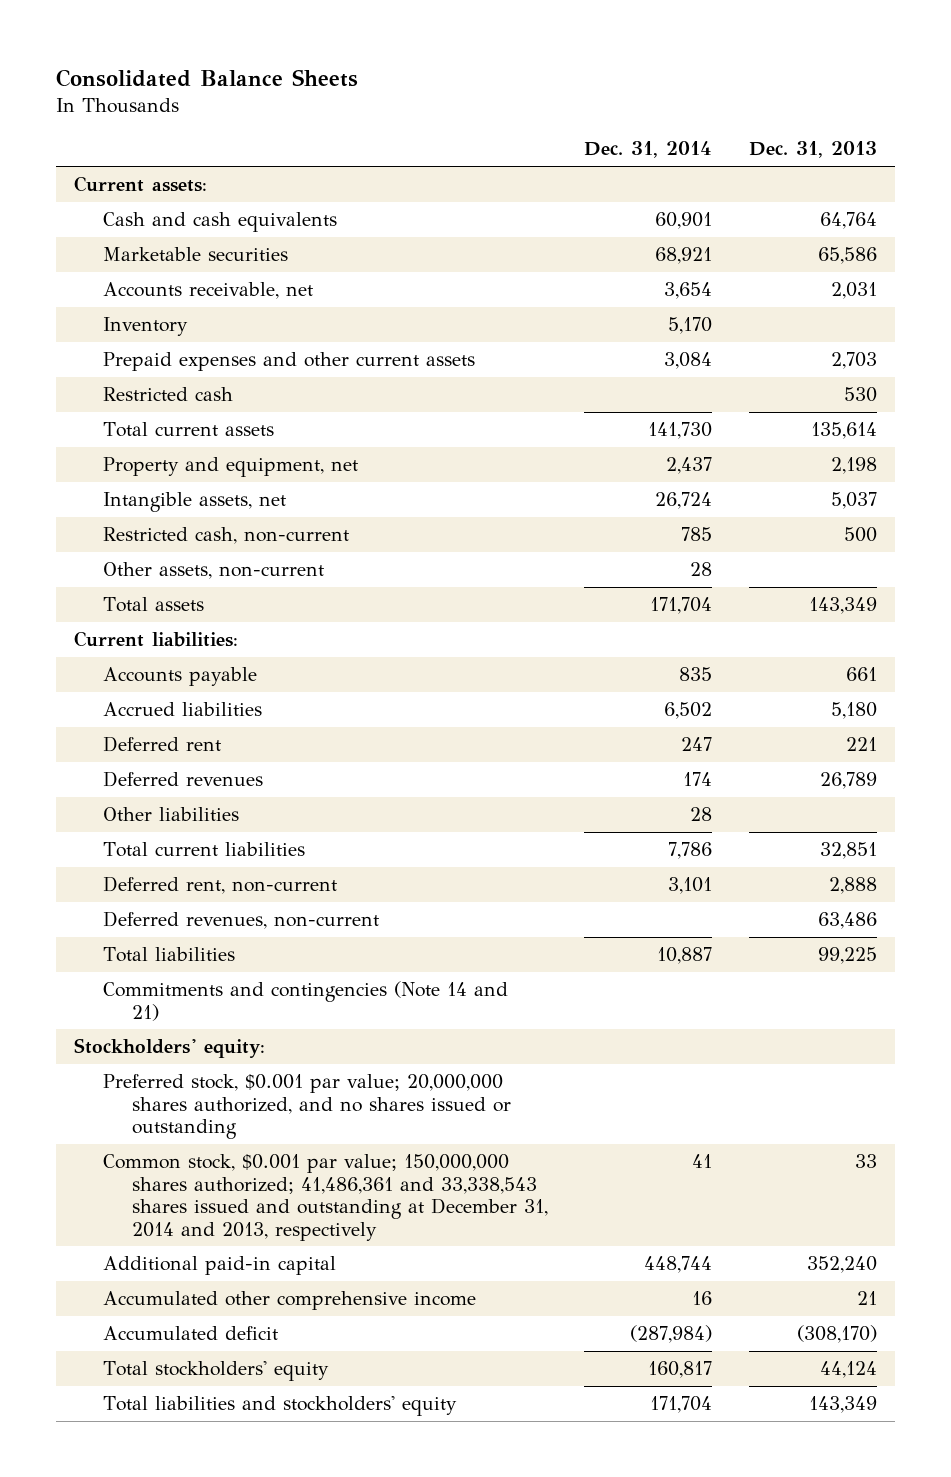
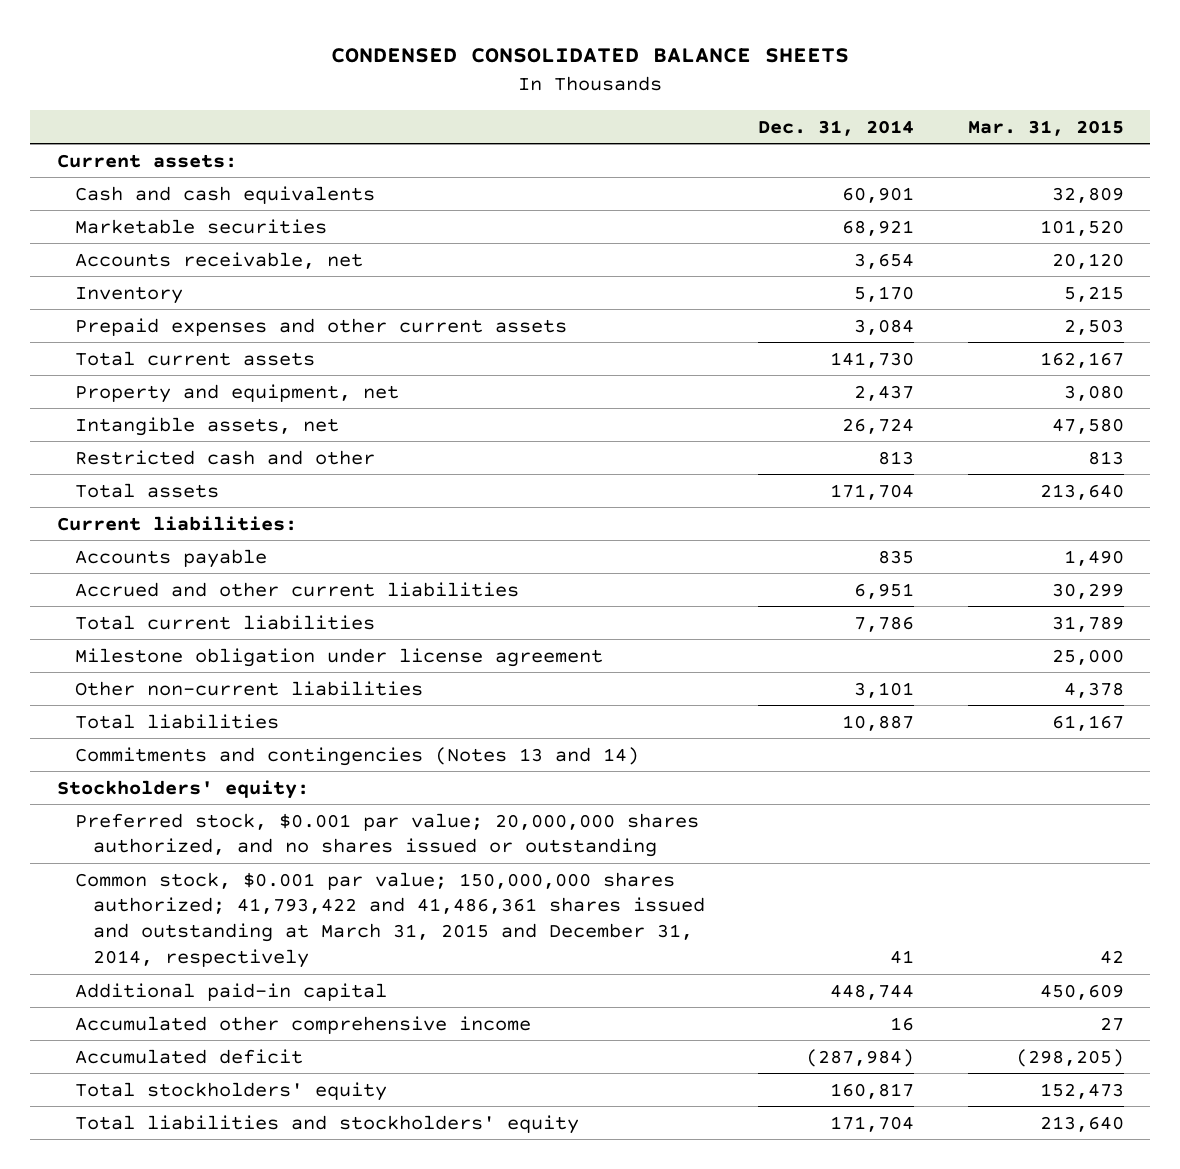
- Consolidated Balance Sheets
+ CONDENSED CONSOLIDATED BALANCE SHEETS
- | Dec. 31, 2014 | Dec. 31, 2013
+ | Dec. 31, 2014 | Mar. 31, 2015
- Restricted cash | | 530
- Restricted cash, non-current | 785 | 500
- Other assets, non-current | 28 |
+ Restricted cash and other | 813 | 813
- Accrued liabilities | 6,502 | 5,180
- Deferred rent | 247 | 221
- Deferred revenues | 174 | 26,789
- Other liabilities | 28 |
+ Accrued and other current liabilities | 6,951 | 30,299
- Deferred rent, non-current | 3,101 | 2,888
- Deferred revenues, non-current | | 63,486
+ Milestone obligation under license agreement | | 25,000
+ Other non-current liabilities | 3,101 | 4,378
- Commitments and contingencies (Note 14 and 21)
+ Commitments and contingencies (Notes 13 and 14)
- Common stock, $0.001 par value; 150,000,000 shares authorized; 41,486,361 and 33,338,543 shares issued and outstanding at December 31, 2014 and 2013, respectively | 41 | 33
+ Common stock, $0.001 par value; 150,000,000 shares authorized; 41,793,422 and 41,486,361 shares issued and outstanding at March 31, 2015 and December 31, 2014, respectively | 41 | 42

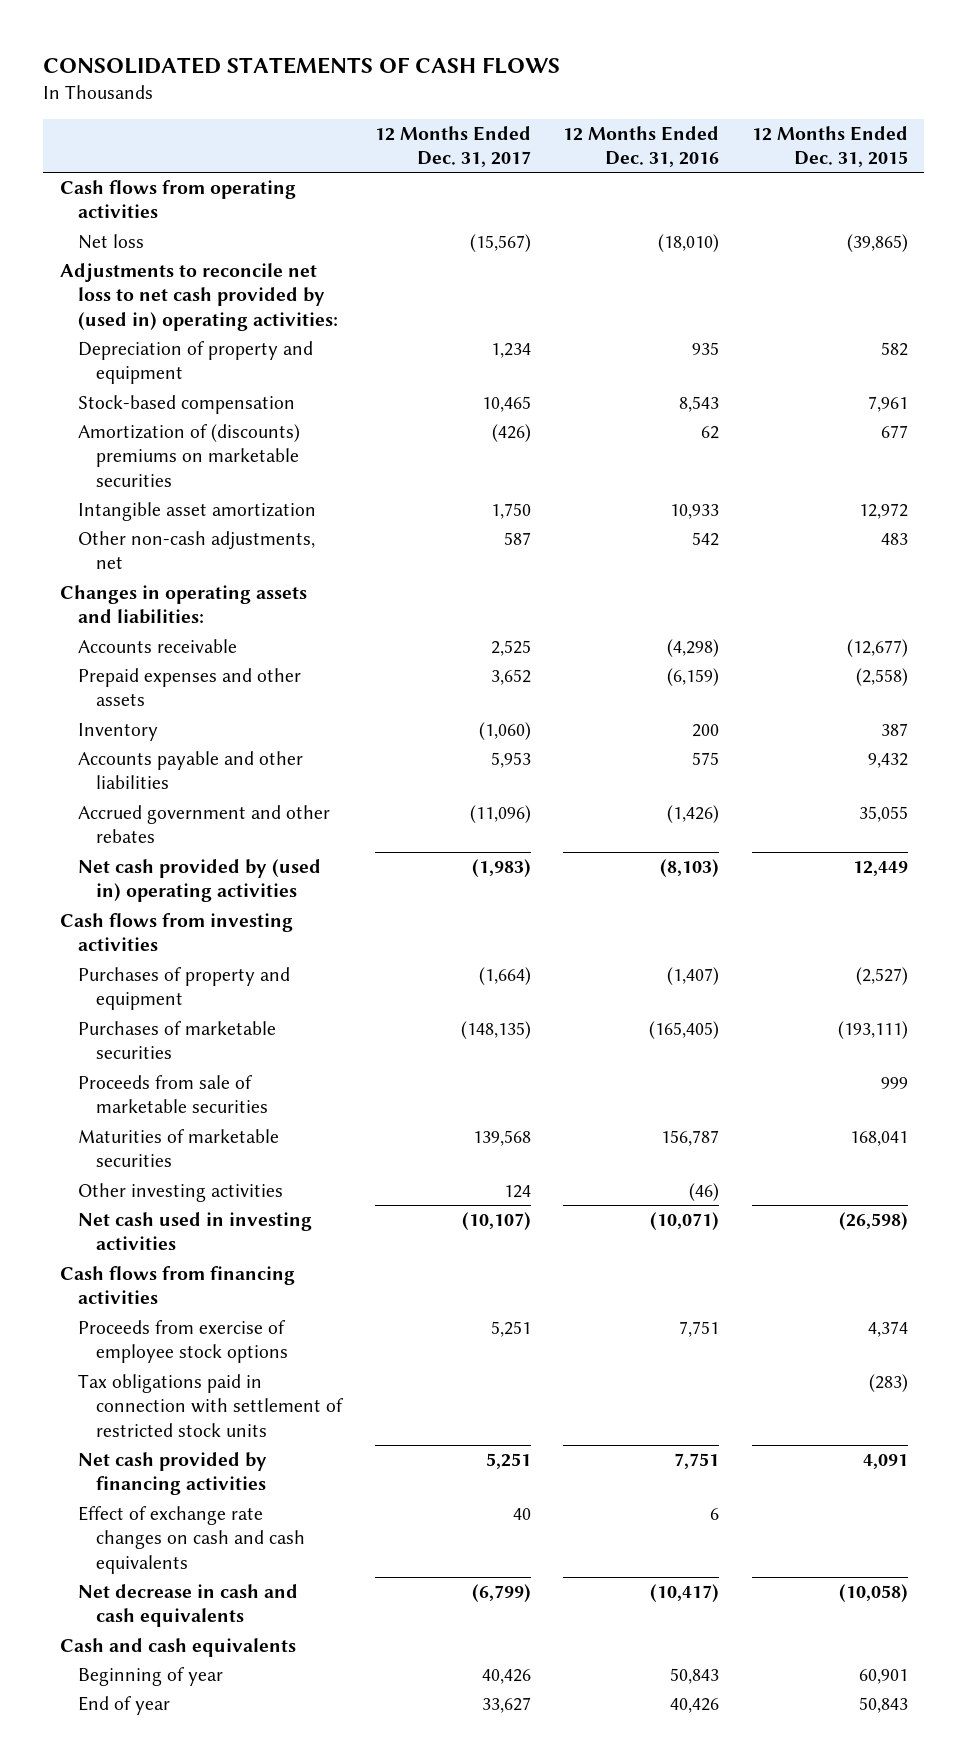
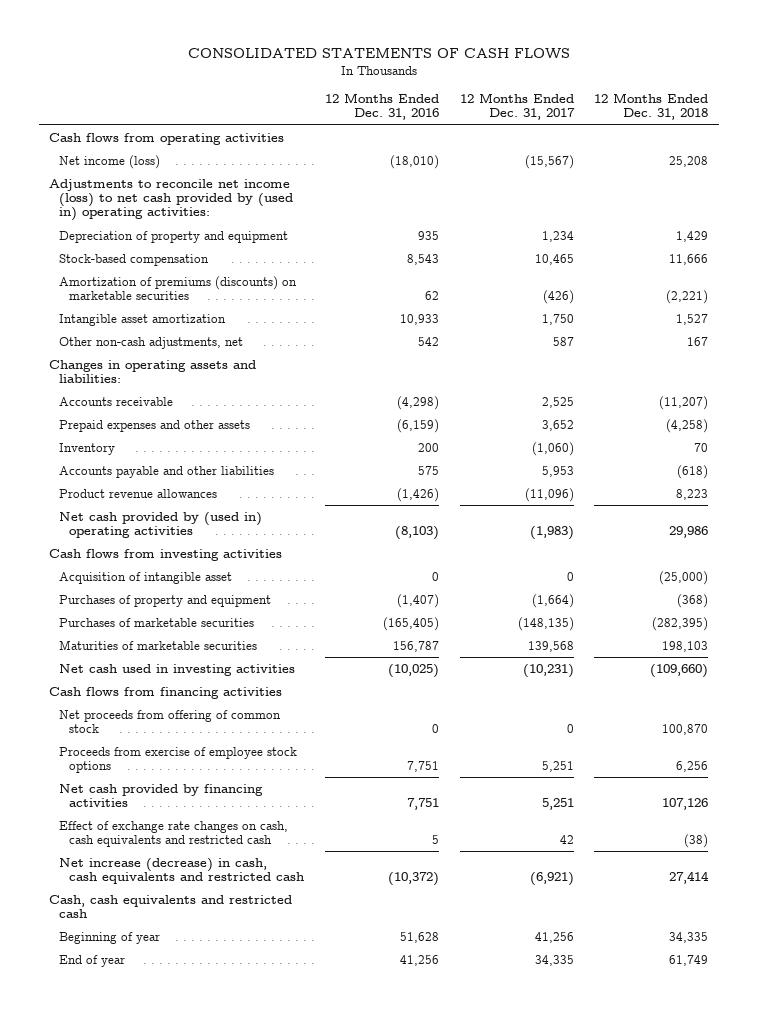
- | 12 Months Ended Dec. 31, 2017 | 12 Months Ended Dec. 31, 2016 | 12 Months Ended Dec. 31, 2015
+ | 12 Months Ended Dec. 31, 2016 | 12 Months Ended Dec. 31, 2017 | 12 Months Ended Dec. 31, 2018
- Net loss | (15,567) | (18,010) | (39,865)
- Adjustments to reconcile net loss to net cash provided by (used in) operating activities:
+ Net income (loss) | (18,010) | (15,567) | 25,208
+ Adjustments to reconcile net income (loss) to net cash provided by (used in) operating activities:
- Amortization of (discounts) premiums on marketable securities | (426) | 62 | 677
+ Amortization of premiums (discounts) on marketable securities | 62 | (426) | (2,221)
- Accrued government and other rebates | (11,096) | (1,426) | 35,055
+ Product revenue allowances | (1,426) | (11,096) | 8,223
+ Acquisition of intangible asset | 0 | 0 | (25,000)
- Proceeds from sale of marketable securities | | | 999
- Other investing activities | 124 | (46) |
- Net cash used in investing activities | (10,107) | (10,071) | (26,598)
+ Net cash used in investing activities | (10,025) | (10,231) | (109,660)
+ Net proceeds from offering of common stock | 0 | 0 | 100,870
- Tax obligations paid in connection with settlement of restricted stock units | | | (283)
- Effect of exchange rate changes on cash and cash equivalents | 40 | 6 |
- Net decrease in cash and cash equivalents | (6,799) | (10,417) | (10,058)
- Cash and cash equivalents
- Beginning of year | 40,426 | 50,843 | 60,901
- End of year | 33,627 | 40,426 | 50,843
+ Effect of exchange rate changes on cash, cash equivalents and restricted cash | 5 | 42 | (38)
+ Net increase (decrease) in cash, cash equivalents and restricted cash | (10,372) | (6,921) | 27,414
+ Cash, cash equivalents and restricted cash
+ Beginning of year | 51,628 | 41,256 | 34,335
+ End of year | 41,256 | 34,335 | 61,749

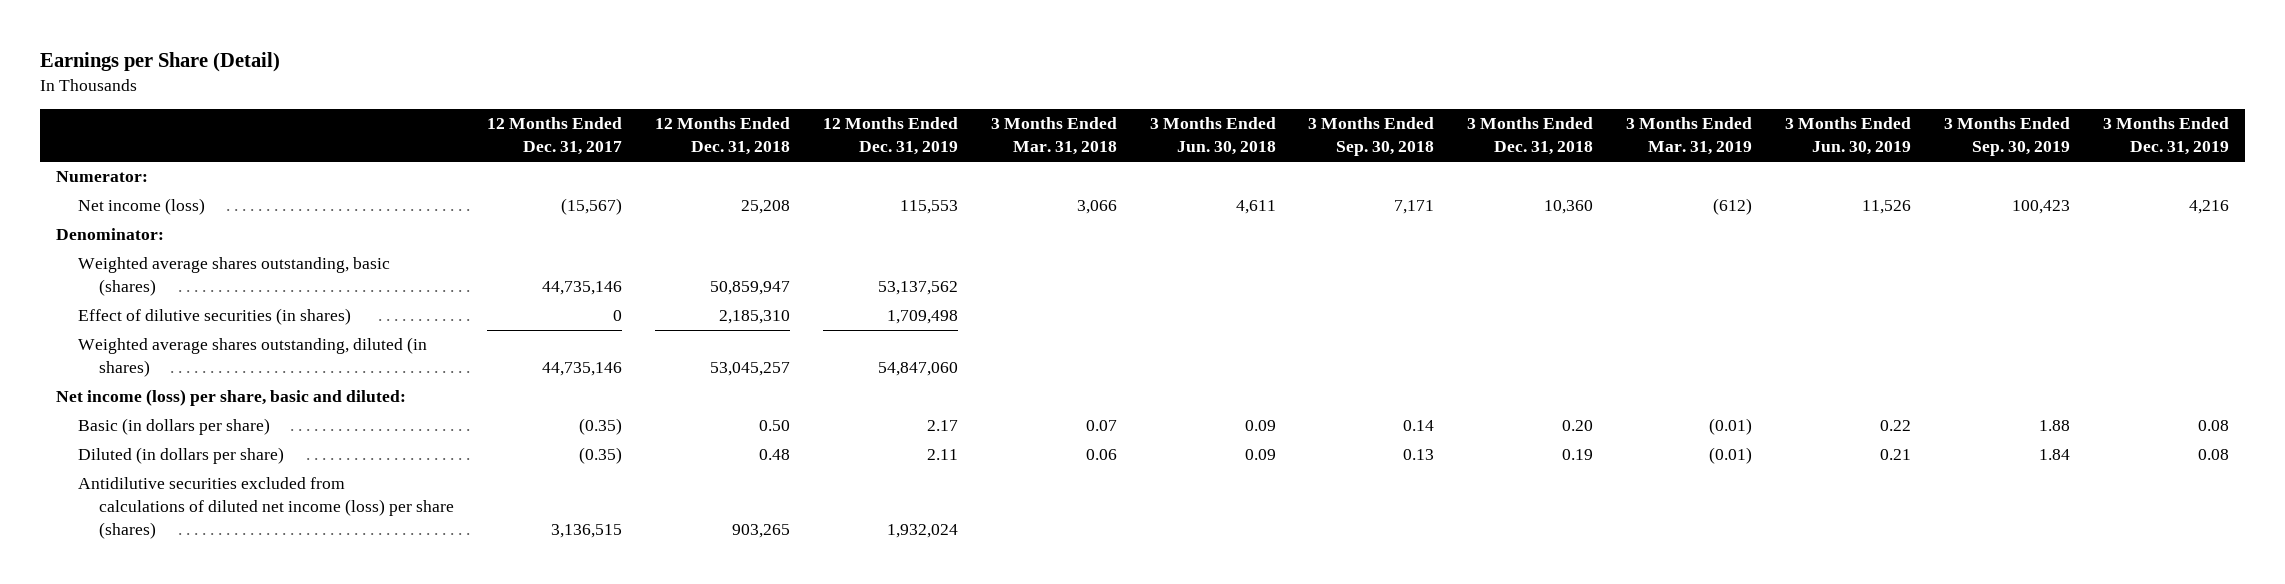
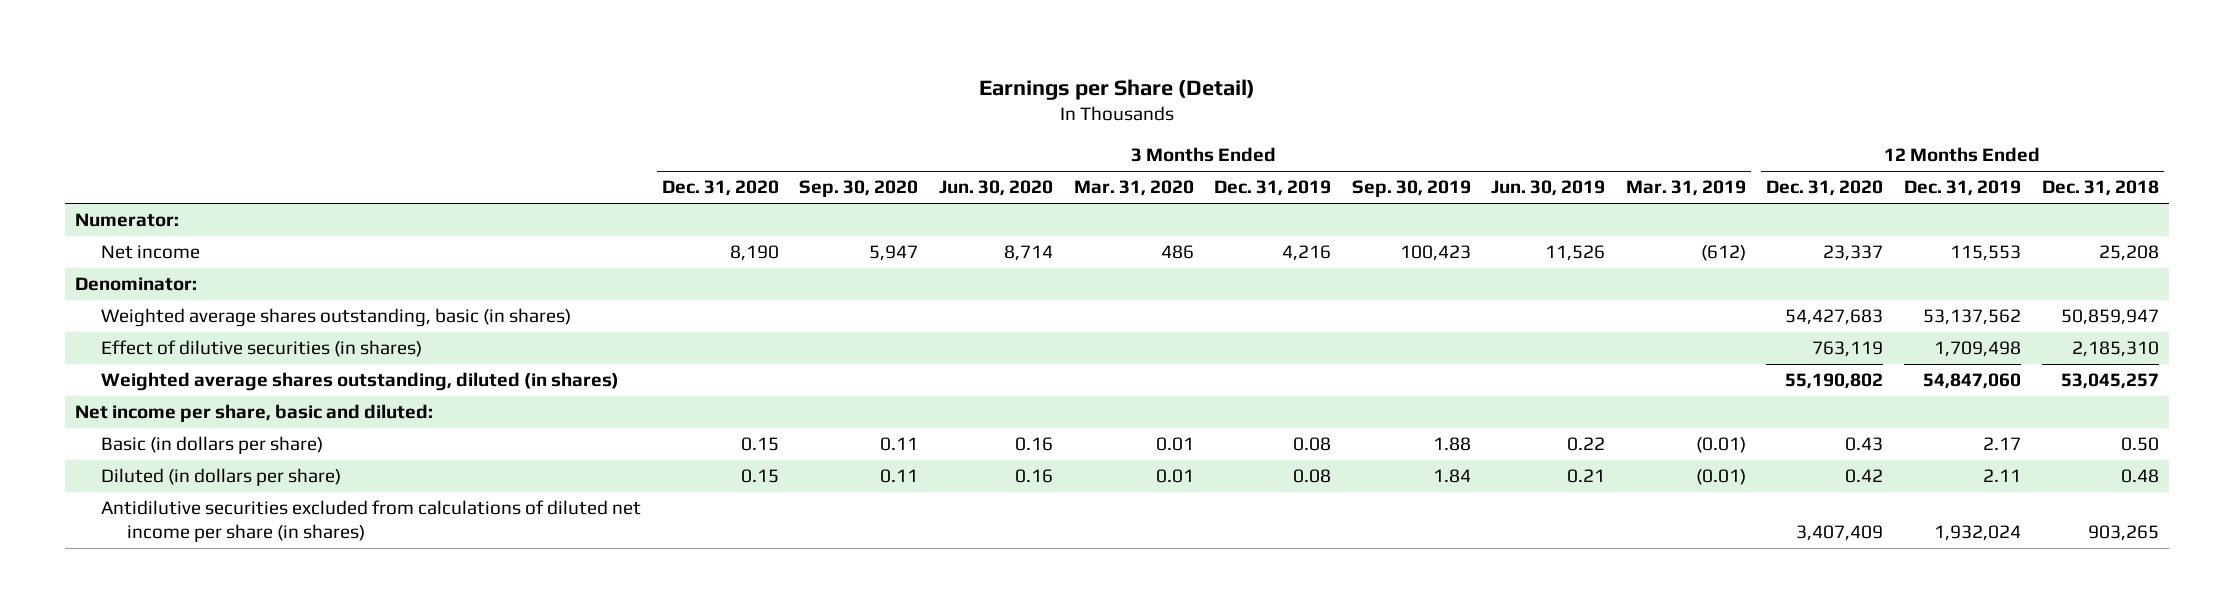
- | 12 Months Ended Dec. 31, 2017 | 12 Months Ended Dec. 31, 2018 | 12 Months Ended Dec. 31, 2019 | 3 Months Ended Mar. 31, 2018 | 3 Months Ended Jun. 30, 2018 | 3 Months Ended Sep. 30, 2018 | 3 Months Ended Dec. 31, 2018 | 3 Months Ended Mar. 31, 2019 | 3 Months Ended Jun. 30, 2019 | 3 Months Ended Sep. 30, 2019 | 3 Months Ended Dec. 31, 2019
+ | 3 Months Ended Dec. 31, 2020 | 3 Months Ended Sep. 30, 2020 | 3 Months Ended Jun. 30, 2020 | 3 Months Ended Mar. 31, 2020 | 3 Months Ended Dec. 31, 2019 | 3 Months Ended Sep. 30, 2019 | 3 Months Ended Jun. 30, 2019 | 3 Months Ended Mar. 31, 2019 | 12 Months Ended Dec. 31, 2020 | 12 Months Ended Dec. 31, 2019 | 12 Months Ended Dec. 31, 2018
- Net income (loss) | (15,567) | 25,208 | 115,553 | 3,066 | 4,611 | 7,171 | 10,360 | (612) | 11,526 | 100,423 | 4,216
+ Net income | 8,190 | 5,947 | 8,714 | 486 | 4,216 | 100,423 | 11,526 | (612) | 23,337 | 115,553 | 25,208
- Weighted average shares outstanding, basic (shares) | 44,735,146 | 50,859,947 | 53,137,562 | | | | | | | |
+ Weighted average shares outstanding, basic (in shares) | | | | | | | | | 54,427,683 | 53,137,562 | 50,859,947
- Net income (loss) per share, basic and diluted:
+ Net income per share, basic and diluted:
- Antidilutive securities excluded from calculations of diluted net income (loss) per share (shares) | 3,136,515 | 903,265 | 1,932,024 | | | | | | | |
+ Antidilutive securities excluded from calculations of diluted net income per share (in shares) | | | | | | | | | 3,407,409 | 1,932,024 | 903,265

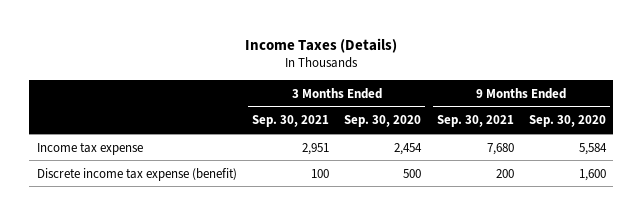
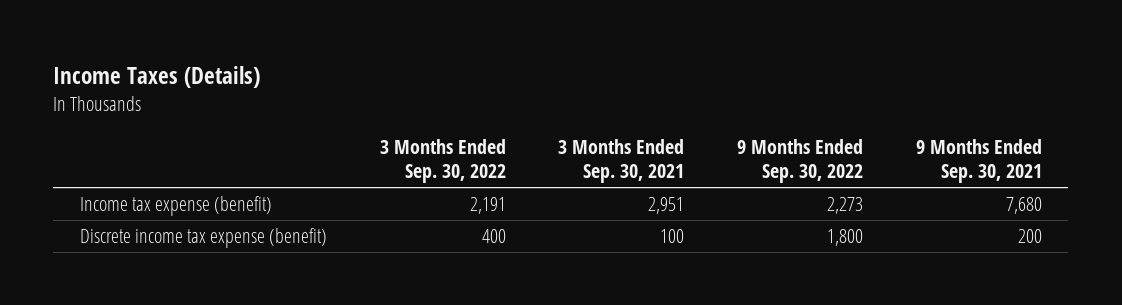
- | 3 Months Ended Sep. 30, 2021 | 3 Months Ended Sep. 30, 2020 | 9 Months Ended Sep. 30, 2021 | 9 Months Ended Sep. 30, 2020
+ | 3 Months Ended Sep. 30, 2022 | 3 Months Ended Sep. 30, 2021 | 9 Months Ended Sep. 30, 2022 | 9 Months Ended Sep. 30, 2021
- Income tax expense | 2,951 | 2,454 | 7,680 | 5,584
+ Income tax expense (benefit) | 2,191 | 2,951 | 2,273 | 7,680

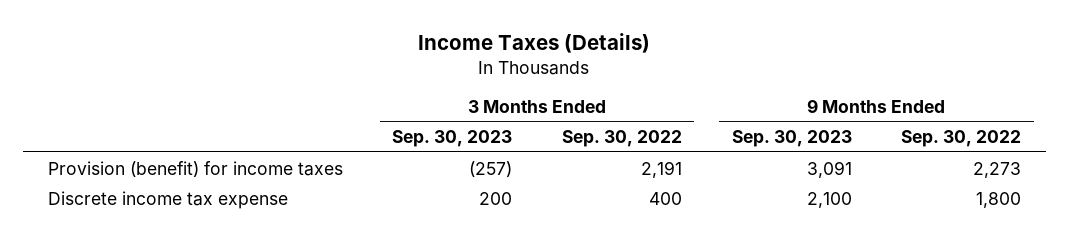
- | 3 Months Ended Sep. 30, 2022 | 3 Months Ended Sep. 30, 2021 | 9 Months Ended Sep. 30, 2022 | 9 Months Ended Sep. 30, 2021
+ | 3 Months Ended Sep. 30, 2023 | 3 Months Ended Sep. 30, 2022 | 9 Months Ended Sep. 30, 2023 | 9 Months Ended Sep. 30, 2022
- Income tax expense (benefit) | 2,191 | 2,951 | 2,273 | 7,680
- Discrete income tax expense (benefit) | 400 | 100 | 1,800 | 200
+ Provision (benefit) for income taxes | (257) | 2,191 | 3,091 | 2,273
+ Discrete income tax expense | 200 | 400 | 2,100 | 1,800

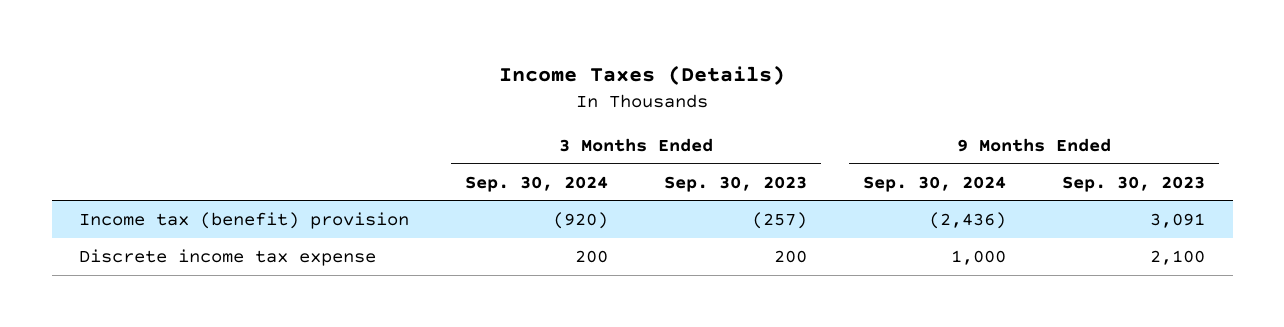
- | 3 Months Ended Sep. 30, 2023 | 3 Months Ended Sep. 30, 2022 | 9 Months Ended Sep. 30, 2023 | 9 Months Ended Sep. 30, 2022
+ | 3 Months Ended Sep. 30, 2024 | 3 Months Ended Sep. 30, 2023 | 9 Months Ended Sep. 30, 2024 | 9 Months Ended Sep. 30, 2023
- Provision (benefit) for income taxes | (257) | 2,191 | 3,091 | 2,273
+ Income tax (benefit) provision | (920) | (257) | (2,436) | 3,091

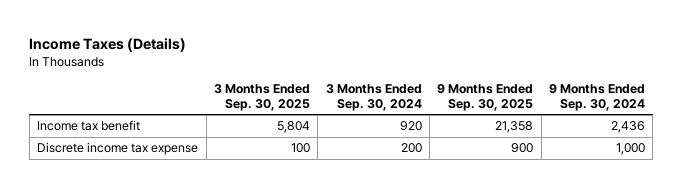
- | 3 Months Ended Sep. 30, 2024 | 3 Months Ended Sep. 30, 2023 | 9 Months Ended Sep. 30, 2024 | 9 Months Ended Sep. 30, 2023
+ | 3 Months Ended Sep. 30, 2025 | 3 Months Ended Sep. 30, 2024 | 9 Months Ended Sep. 30, 2025 | 9 Months Ended Sep. 30, 2024
- Income tax (benefit) provision | (920) | (257) | (2,436) | 3,091
+ Income tax benefit | 5,804 | 920 | 21,358 | 2,436

